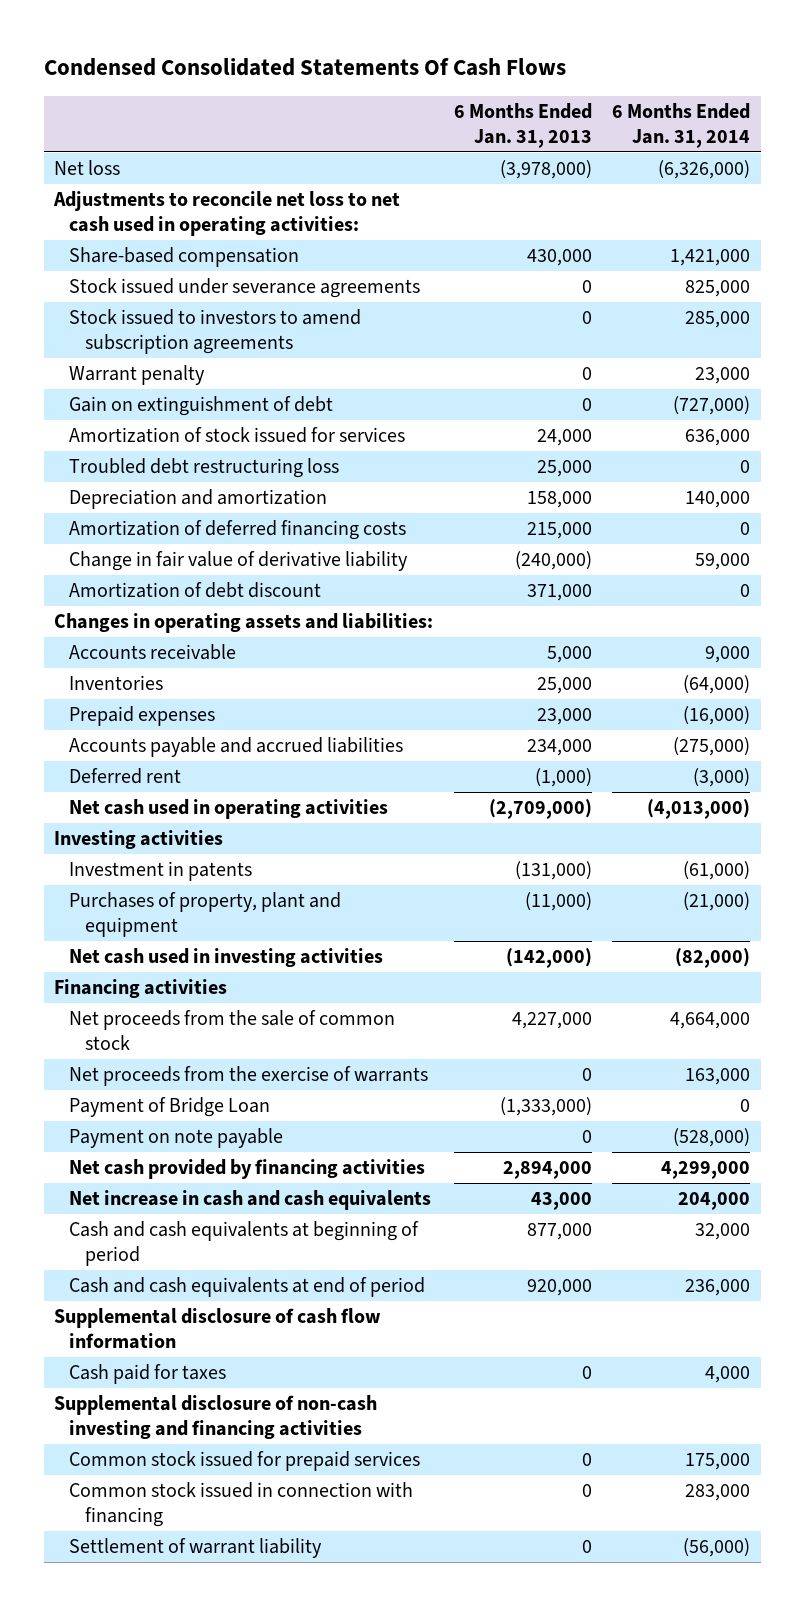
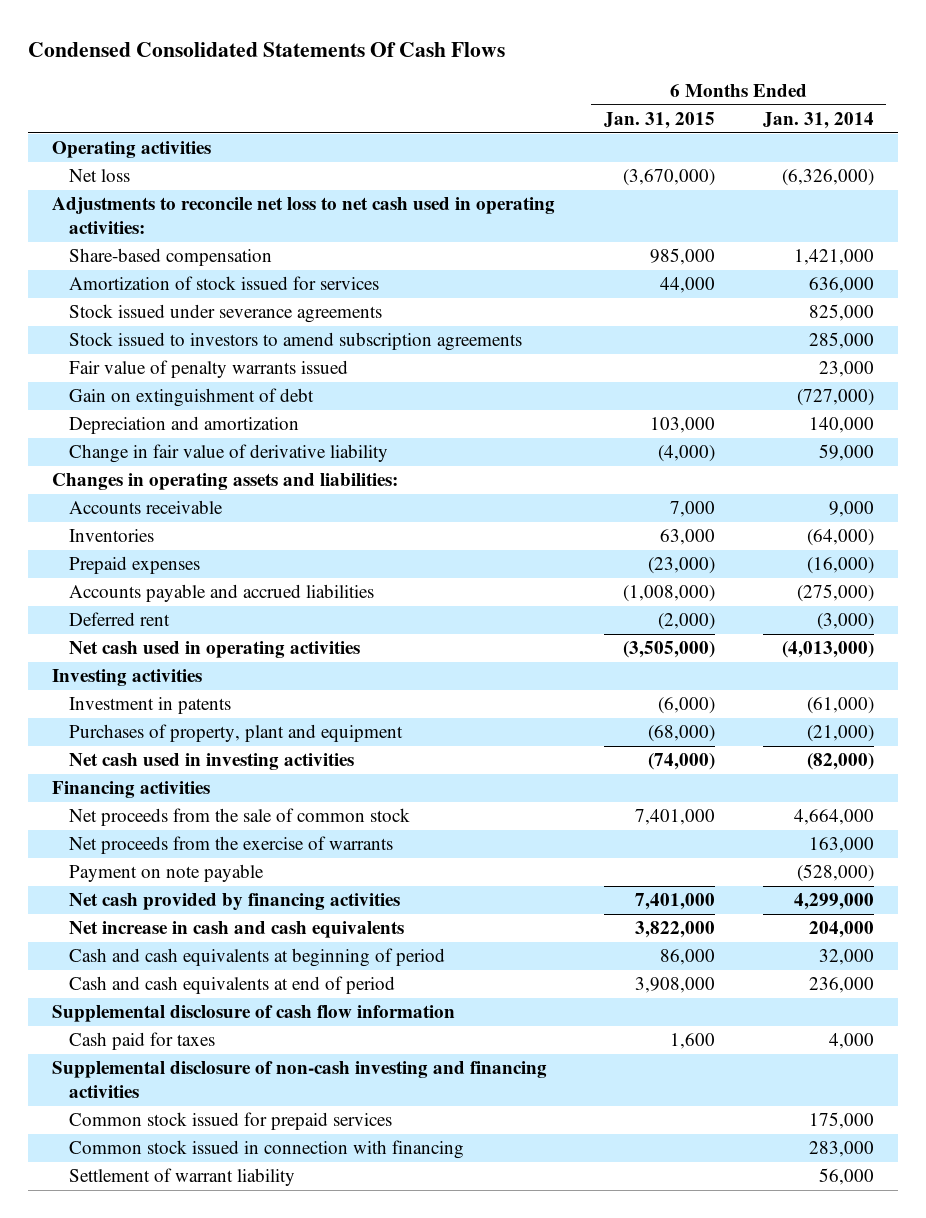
- | 6 Months Ended Jan. 31, 2013 | 6 Months Ended Jan. 31, 2014
+ | 6 Months Ended Jan. 31, 2015 | 6 Months Ended Jan. 31, 2014
+ Operating activities
moved up: Amortization of stock issued for services | 44,000 | 636,000
- Warrant penalty | 0 | 23,000
+ Fair value of penalty warrants issued | | 23,000
- Troubled debt restructuring loss | 25,000 | 0
- Amortization of deferred financing costs | 215,000 | 0
- Amortization of debt discount | 371,000 | 0
- Payment of Bridge Loan | (1,333,000) | 0
- Settlement of warrant liability | 0 | (56,000)
+ Settlement of warrant liability | | 56,000

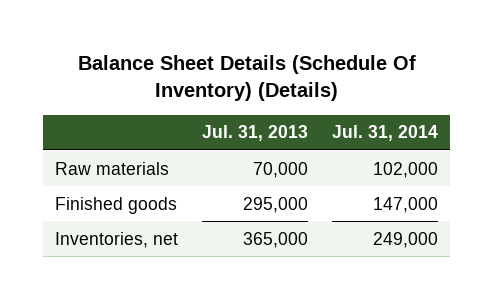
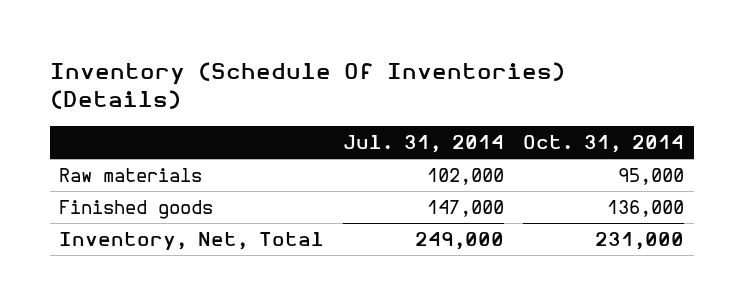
- Balance Sheet Details (Schedule Of Inventory) (Details)
+ Inventory (Schedule Of Inventories) (Details)
- | Jul. 31, 2013 | Jul. 31, 2014
+ | Jul. 31, 2014 | Oct. 31, 2014
- Inventories, net | 365,000 | 249,000
+ Inventory, Net, Total | 249,000 | 231,000

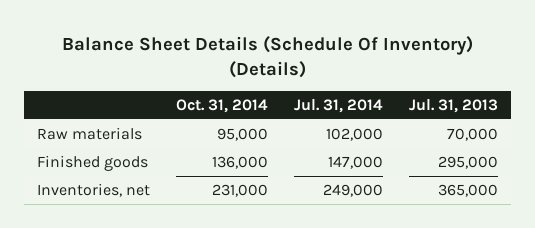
- Inventory (Schedule Of Inventories) (Details)
+ Balance Sheet Details (Schedule Of Inventory) (Details)
- | Jul. 31, 2014 | Oct. 31, 2014
+ | Oct. 31, 2014 | Jul. 31, 2014 | Jul. 31, 2013
- Inventory, Net, Total | 249,000 | 231,000
+ Inventories, net | 231,000 | 249,000 | 365,000

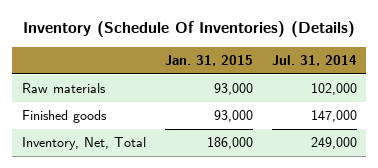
- Balance Sheet Details (Schedule Of Inventory) (Details)
+ Inventory (Schedule Of Inventories) (Details)
- | Oct. 31, 2014 | Jul. 31, 2014 | Jul. 31, 2013
+ | Jan. 31, 2015 | Jul. 31, 2014
- Inventories, net | 231,000 | 249,000 | 365,000
+ Inventory, Net, Total | 186,000 | 249,000

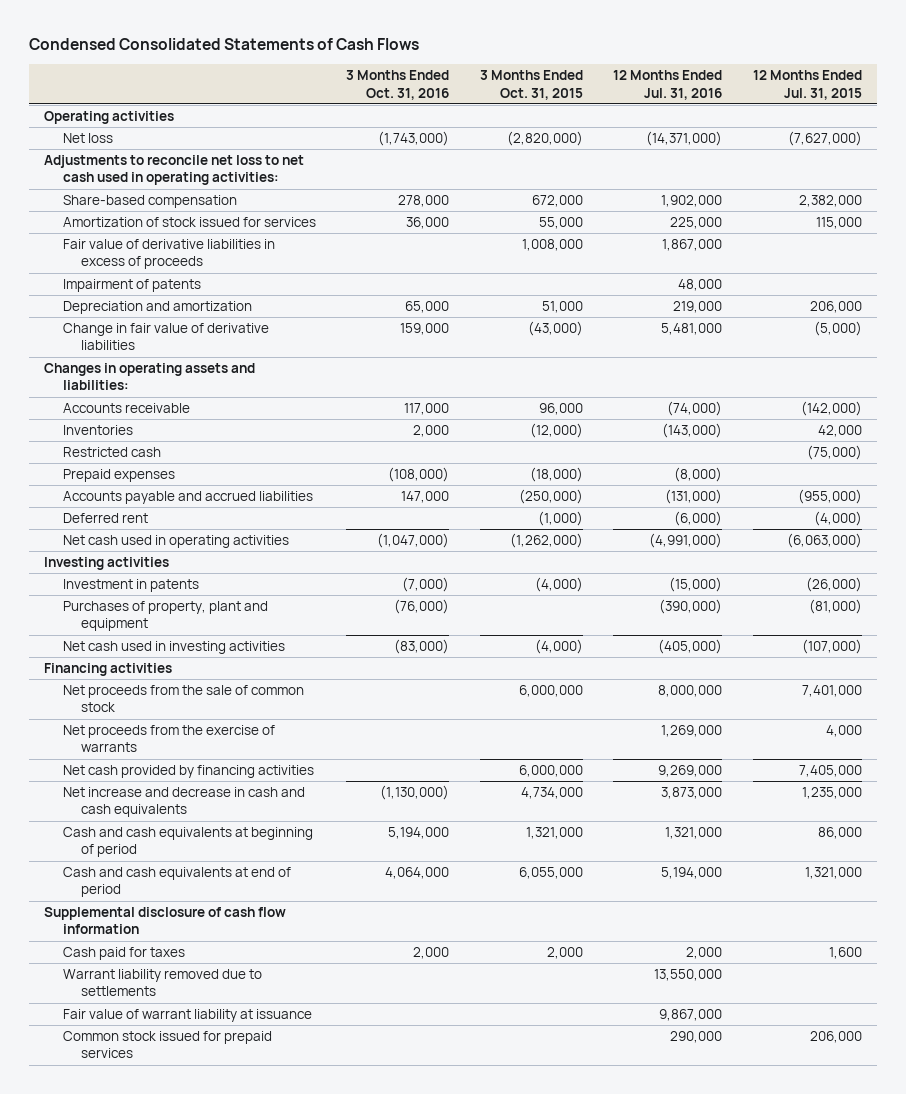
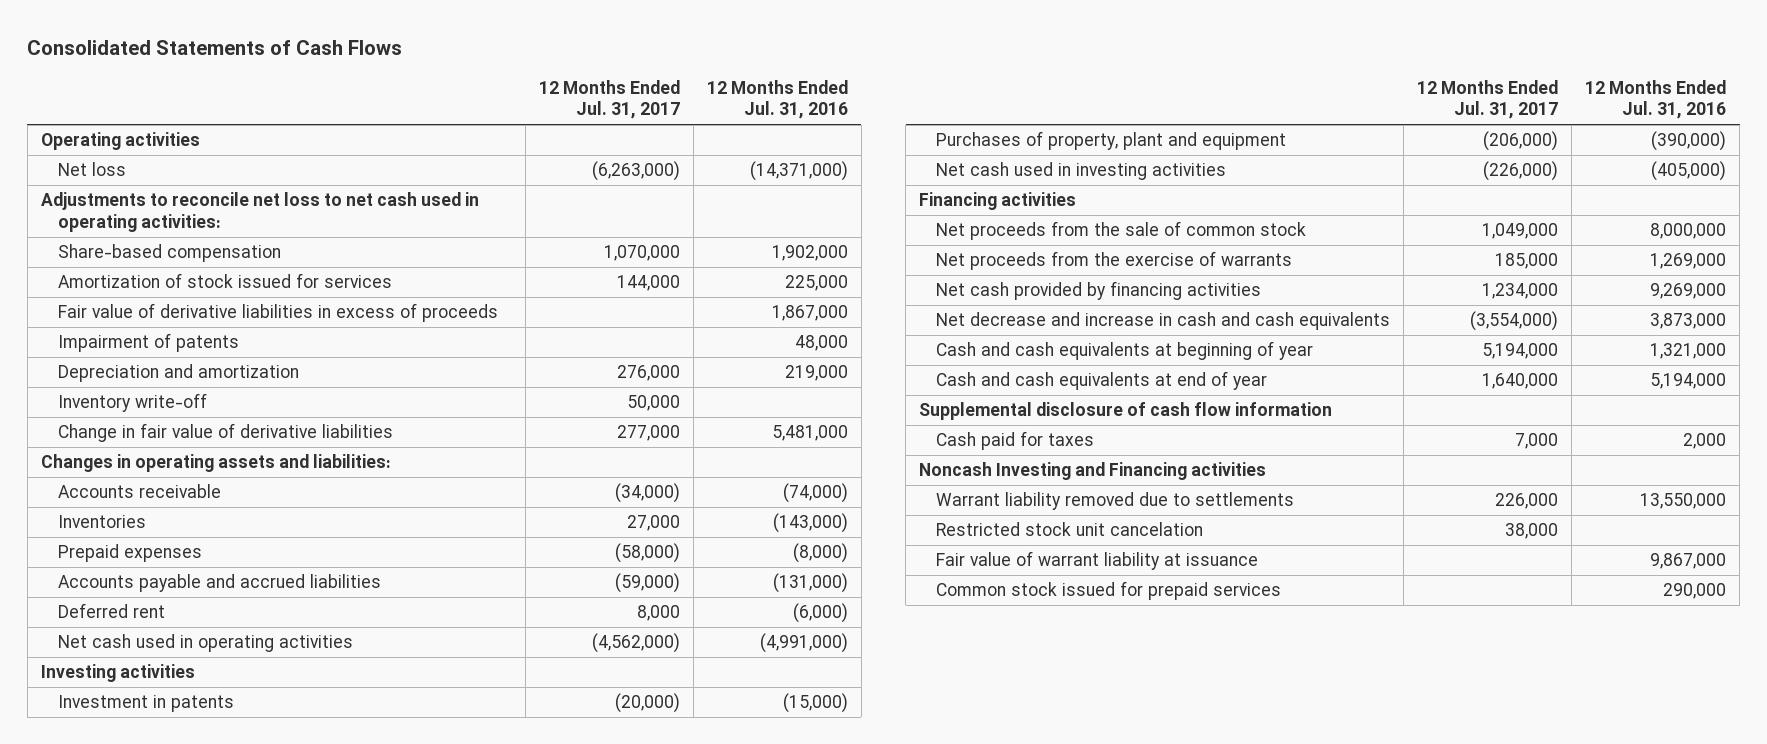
- Condensed Consolidated Statements of Cash Flows
+ Consolidated Statements of Cash Flows
- | 3 Months Ended Oct. 31, 2016 | 3 Months Ended Oct. 31, 2015 | 12 Months Ended Jul. 31, 2016 | 12 Months Ended Jul. 31, 2015
+ | 12 Months Ended Jul. 31, 2017 | 12 Months Ended Jul. 31, 2016
+ Inventory write-off | 50,000 |
- Restricted cash | | | | (75,000)
- Net increase and decrease in cash and cash equivalents | (1,130,000) | 4,734,000 | 3,873,000 | 1,235,000
- Cash and cash equivalents at beginning of period | 5,194,000 | 1,321,000 | 1,321,000 | 86,000
- Cash and cash equivalents at end of period | 4,064,000 | 6,055,000 | 5,194,000 | 1,321,000
+ Net decrease and increase in cash and cash equivalents | (3,554,000) | 3,873,000
+ Cash and cash equivalents at beginning of year | 5,194,000 | 1,321,000
+ Cash and cash equivalents at end of year | 1,640,000 | 5,194,000
+ Noncash Investing and Financing activities
+ Restricted stock unit cancelation | 38,000 |

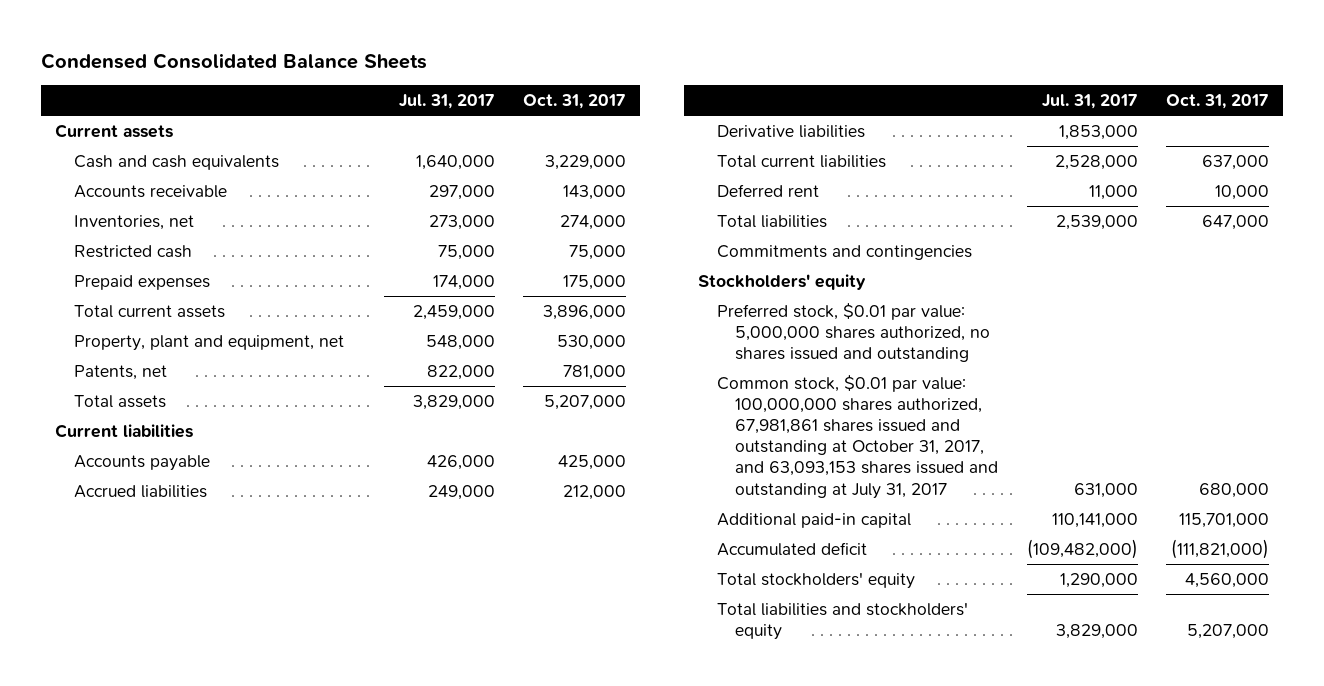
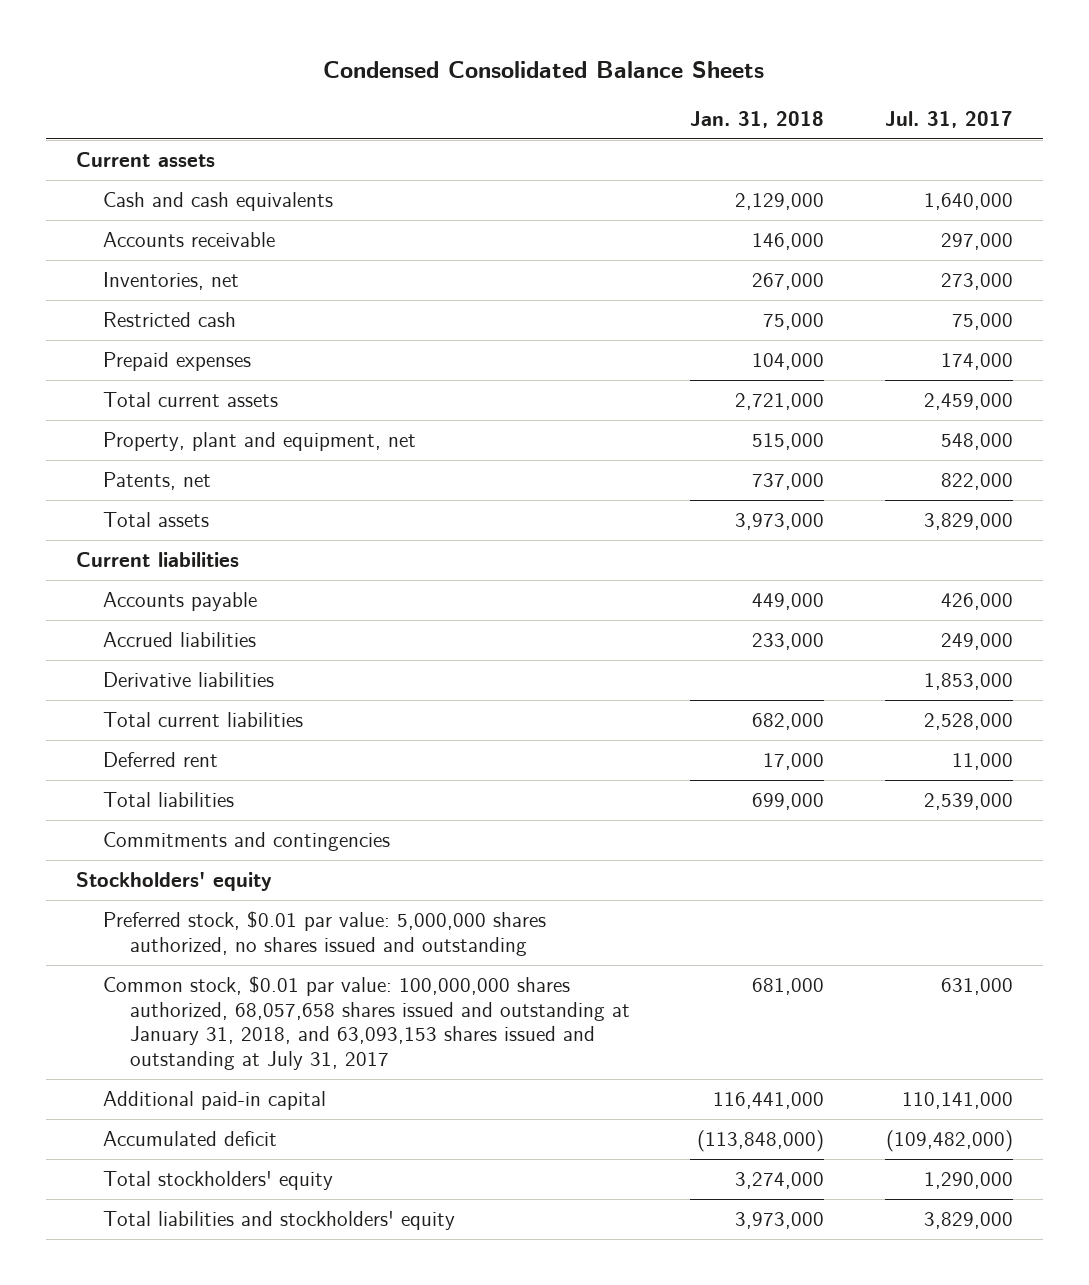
- | Jul. 31, 2017 | Oct. 31, 2017
+ | Jan. 31, 2018 | Jul. 31, 2017
- Common stock, $0.01 par value: 100,000,000 shares authorized, 67,981,861 shares issued and outstanding at October 31, 2017, and 63,093,153 shares issued and outstanding at July 31, 2017 | 631,000 | 680,000
+ Common stock, $0.01 par value: 100,000,000 shares authorized, 68,057,658 shares issued and outstanding at January 31, 2018, and 63,093,153 shares issued and outstanding at July 31, 2017 | 681,000 | 631,000

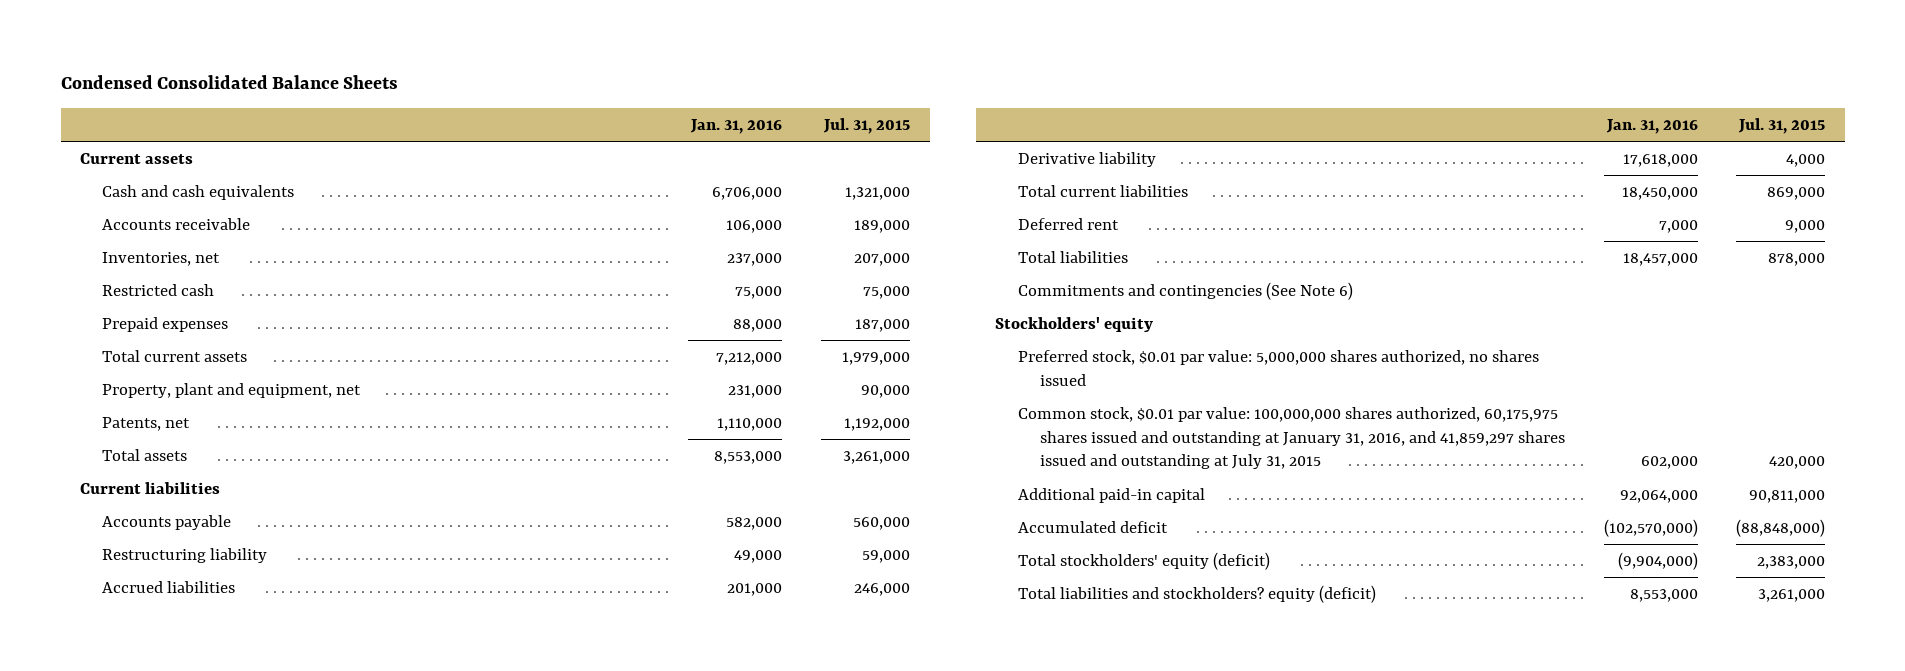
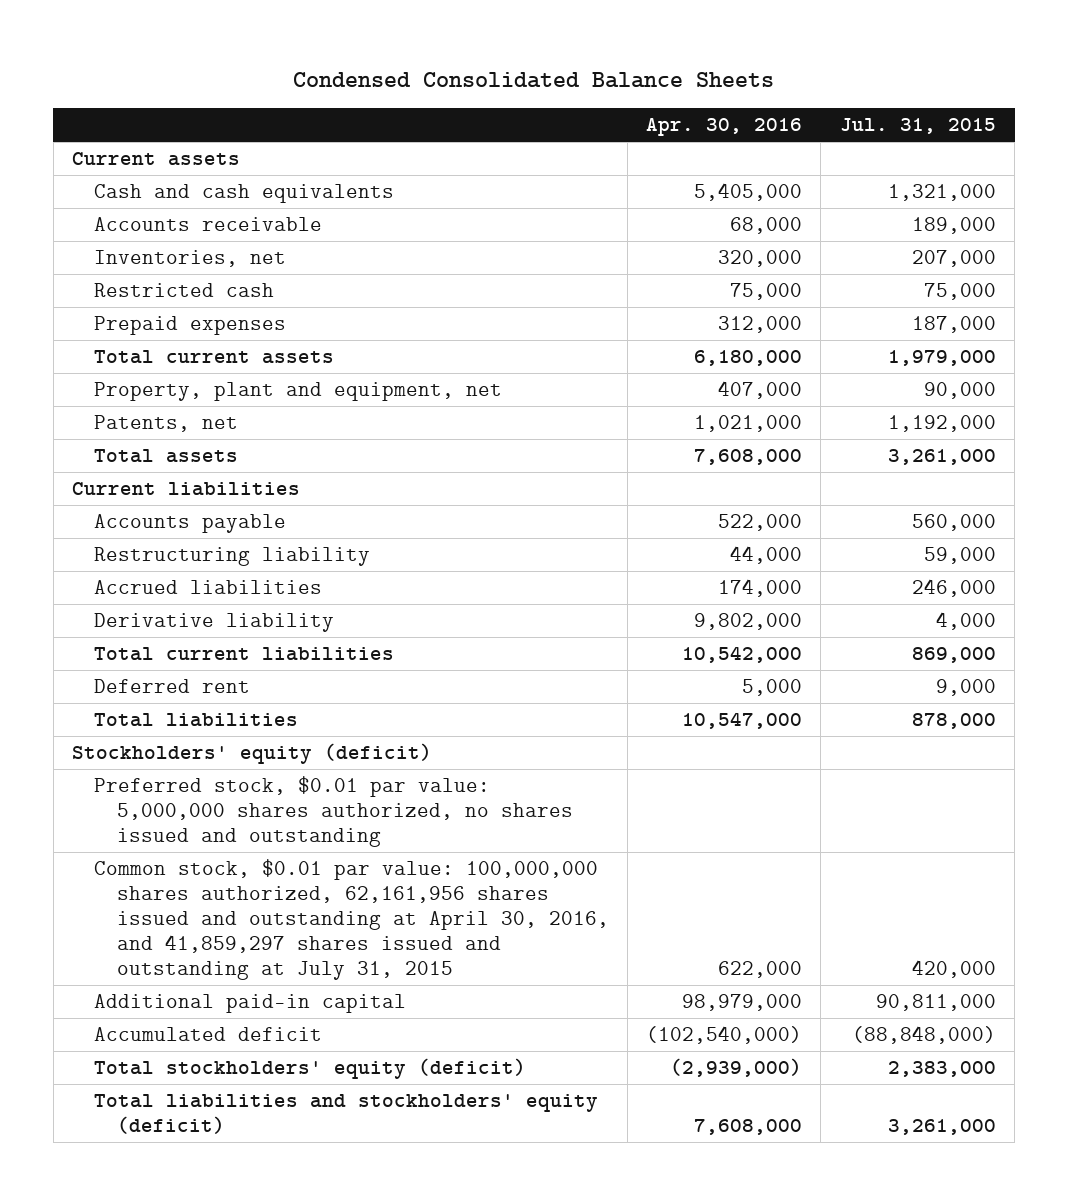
- | Jan. 31, 2016 | Jul. 31, 2015
+ | Apr. 30, 2016 | Jul. 31, 2015
- Commitments and contingencies (See Note 6)
- Stockholders' equity
- Preferred stock, $0.01 par value: 5,000,000 shares authorized, no shares issued
- Common stock, $0.01 par value: 100,000,000 shares authorized, 60,175,975 shares issued and outstanding at January 31, 2016, and 41,859,297 shares issued and outstanding at July 31, 2015 | 602,000 | 420,000
+ Stockholders' equity (deficit)
+ Preferred stock, $0.01 par value: 5,000,000 shares authorized, no shares issued and outstanding
+ Common stock, $0.01 par value: 100,000,000 shares authorized, 62,161,956 shares issued and outstanding at April 30, 2016, and 41,859,297 shares issued and outstanding at July 31, 2015 | 622,000 | 420,000
- Total liabilities and stockholders? equity (deficit) | 8,553,000 | 3,261,000
+ Total liabilities and stockholders' equity (deficit) | 7,608,000 | 3,261,000

